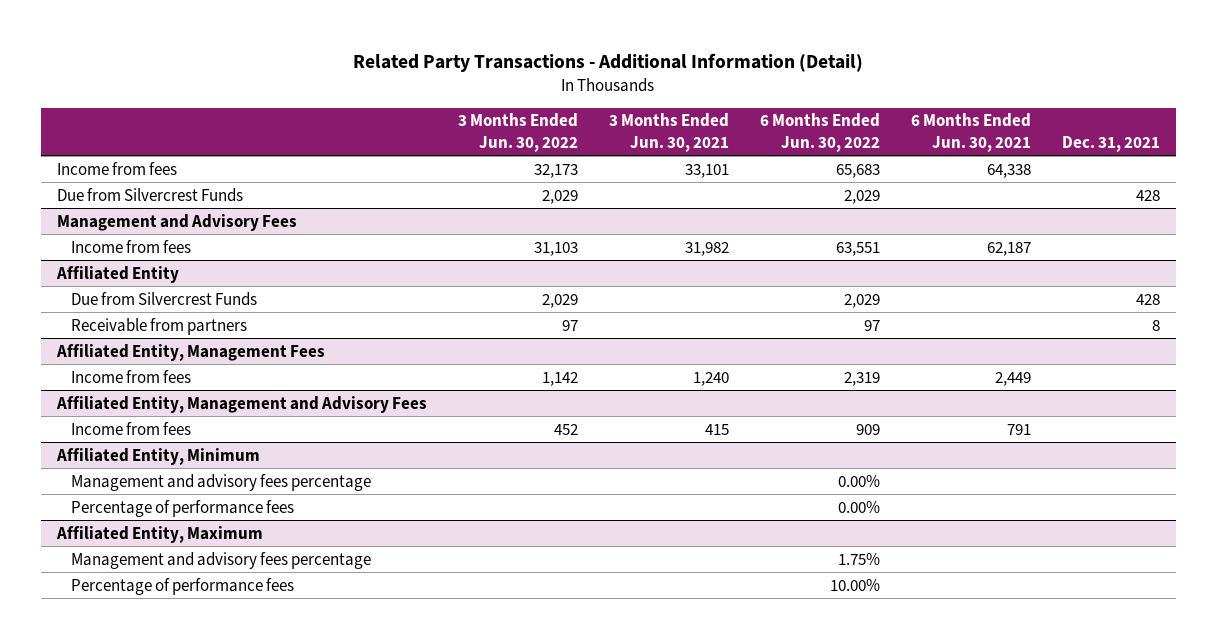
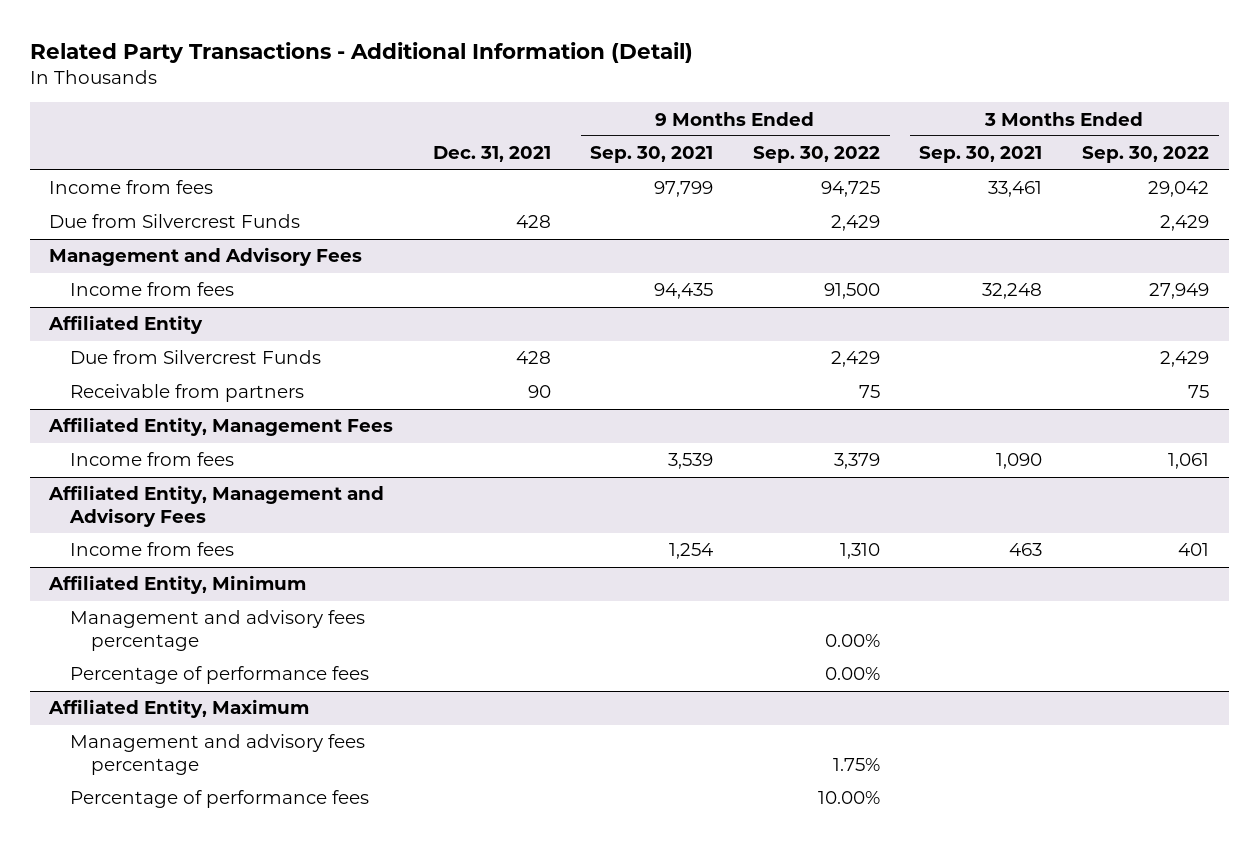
- | 3 Months Ended Jun. 30, 2022 | 3 Months Ended Jun. 30, 2021 | 6 Months Ended Jun. 30, 2022 | 6 Months Ended Jun. 30, 2021 | Dec. 31, 2021
+ | Dec. 31, 2021 | 9 Months Ended Sep. 30, 2021 | 9 Months Ended Sep. 30, 2022 | 3 Months Ended Sep. 30, 2021 | 3 Months Ended Sep. 30, 2022
@ Affiliated Entity
- Receivable from partners | 97 | | 97 | | 8
+ Receivable from partners | 90 | | 75 | | 75

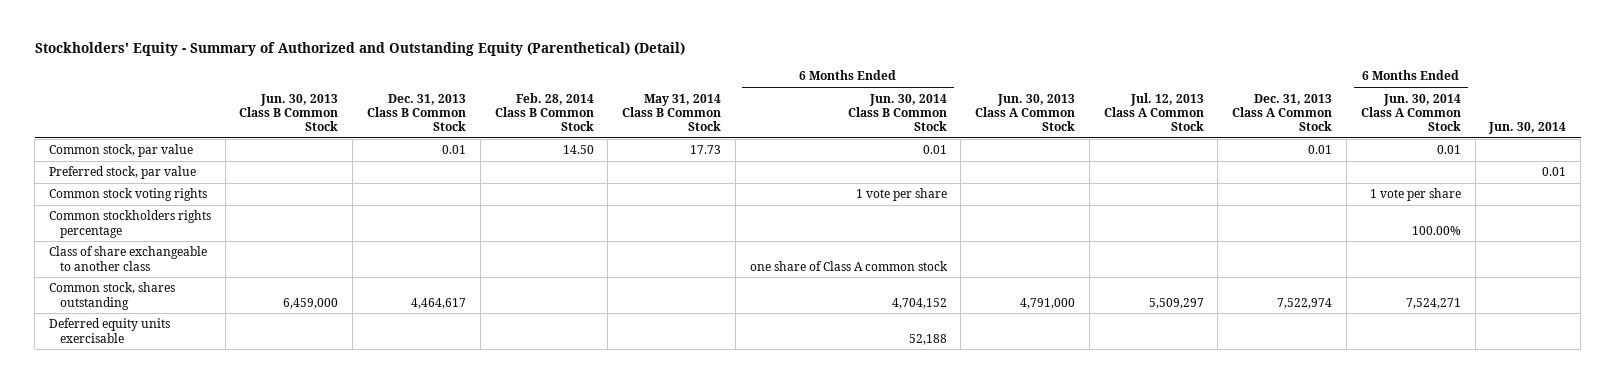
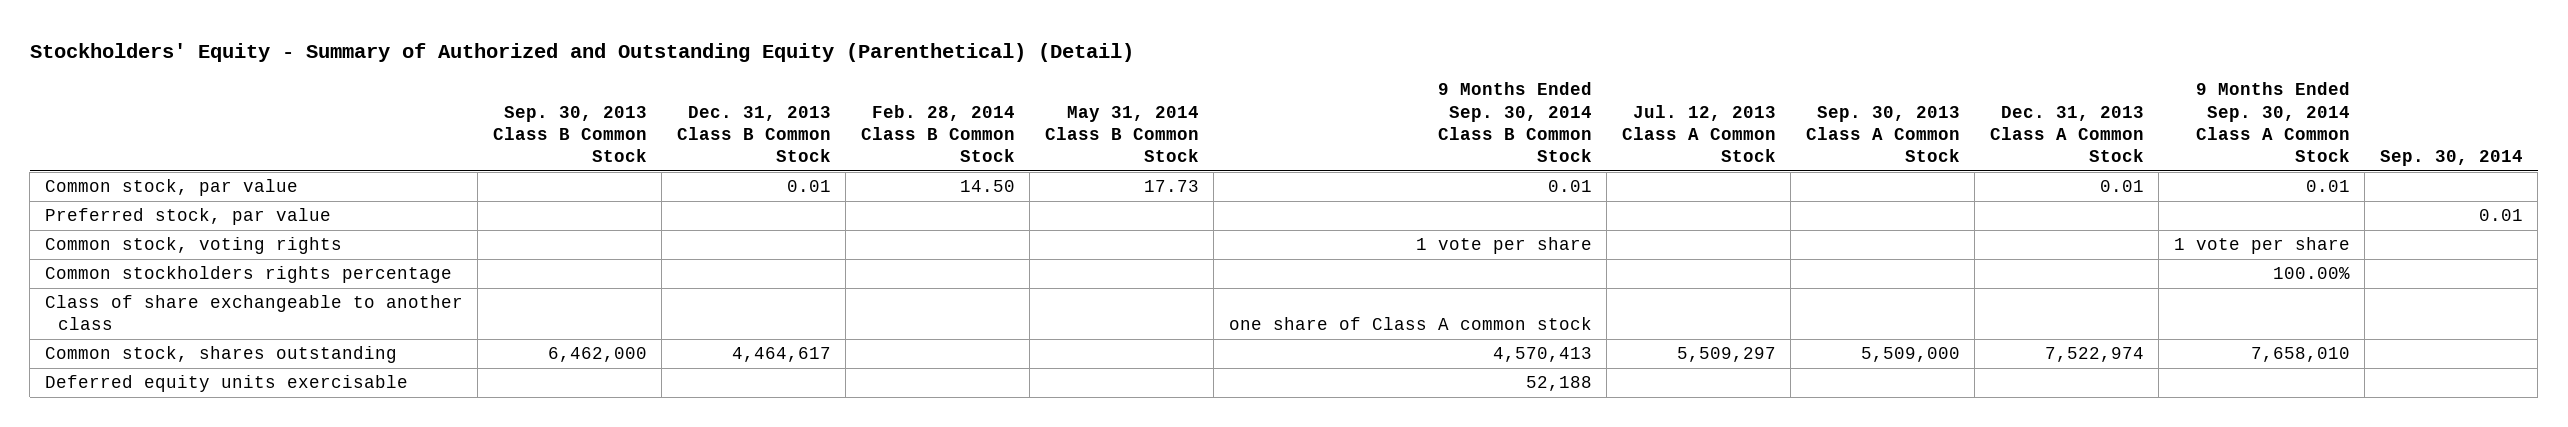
- | Jun. 30, 2013 Class B Common Stock | Dec. 31, 2013 Class B Common Stock | Feb. 28, 2014 Class B Common Stock | May 31, 2014 Class B Common Stock | 6 Months Ended Jun. 30, 2014 Class B Common Stock | Jun. 30, 2013 Class A Common Stock | Jul. 12, 2013 Class A Common Stock | Dec. 31, 2013 Class A Common Stock | 6 Months Ended Jun. 30, 2014 Class A Common Stock | Jun. 30, 2014
+ | Sep. 30, 2013 Class B Common Stock | Dec. 31, 2013 Class B Common Stock | Feb. 28, 2014 Class B Common Stock | May 31, 2014 Class B Common Stock | 9 Months Ended Sep. 30, 2014 Class B Common Stock | Jul. 12, 2013 Class A Common Stock | Sep. 30, 2013 Class A Common Stock | Dec. 31, 2013 Class A Common Stock | 9 Months Ended Sep. 30, 2014 Class A Common Stock | Sep. 30, 2014
- Common stock voting rights | | | | | 1 vote per share | | | | 1 vote per share |
+ Common stock, voting rights | | | | | 1 vote per share | | | | 1 vote per share |

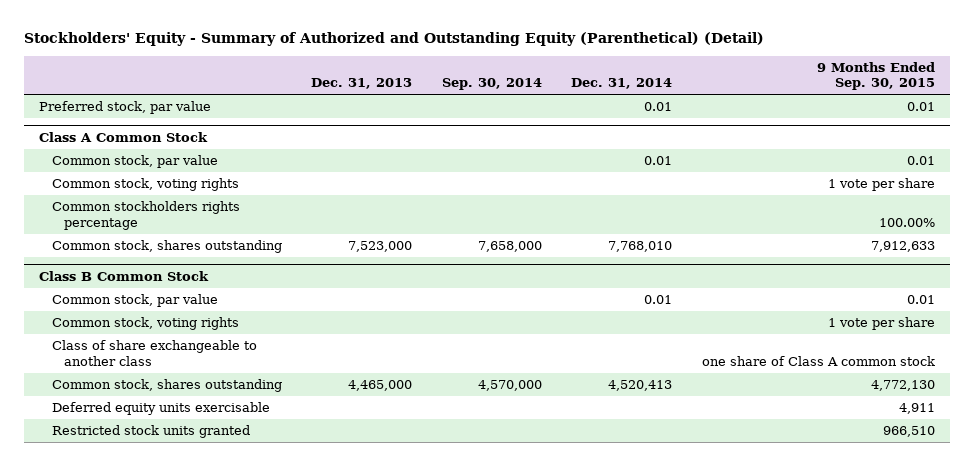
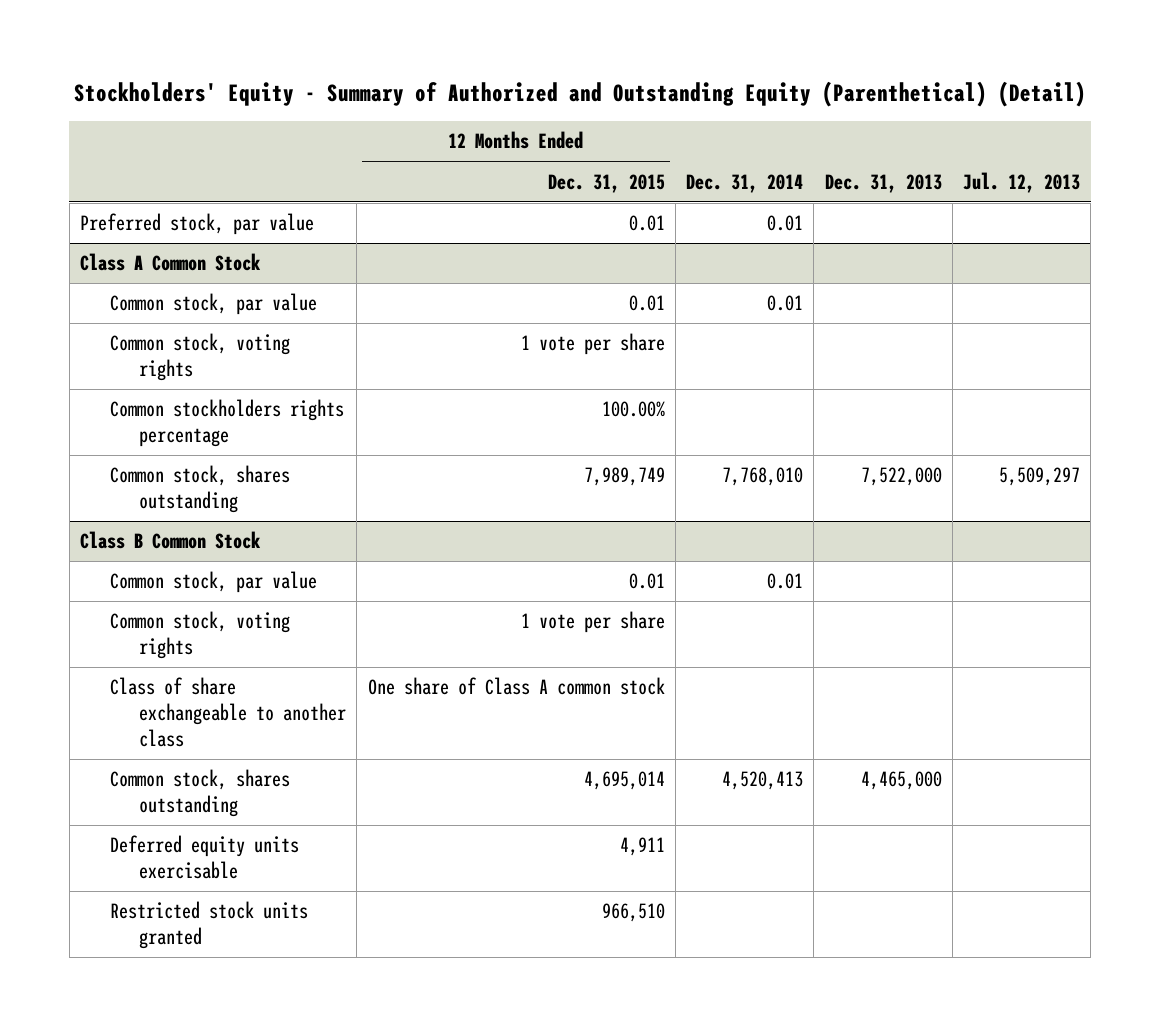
- | Dec. 31, 2013 | Sep. 30, 2014 | Dec. 31, 2014 | 9 Months Ended Sep. 30, 2015
+ | 12 Months Ended Dec. 31, 2015 | Dec. 31, 2014 | Dec. 31, 2013 | Jul. 12, 2013
@ Class A Common Stock
- Common stock, shares outstanding | 7,523,000 | 7,658,000 | 7,768,010 | 7,912,633
+ Common stock, shares outstanding | 7,989,749 | 7,768,010 | 7,522,000 | 5,509,297

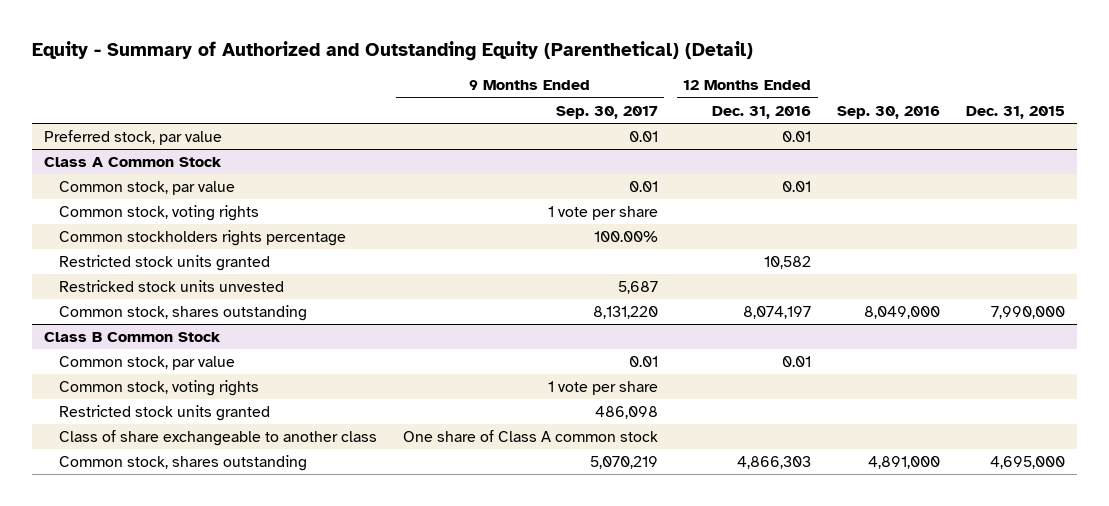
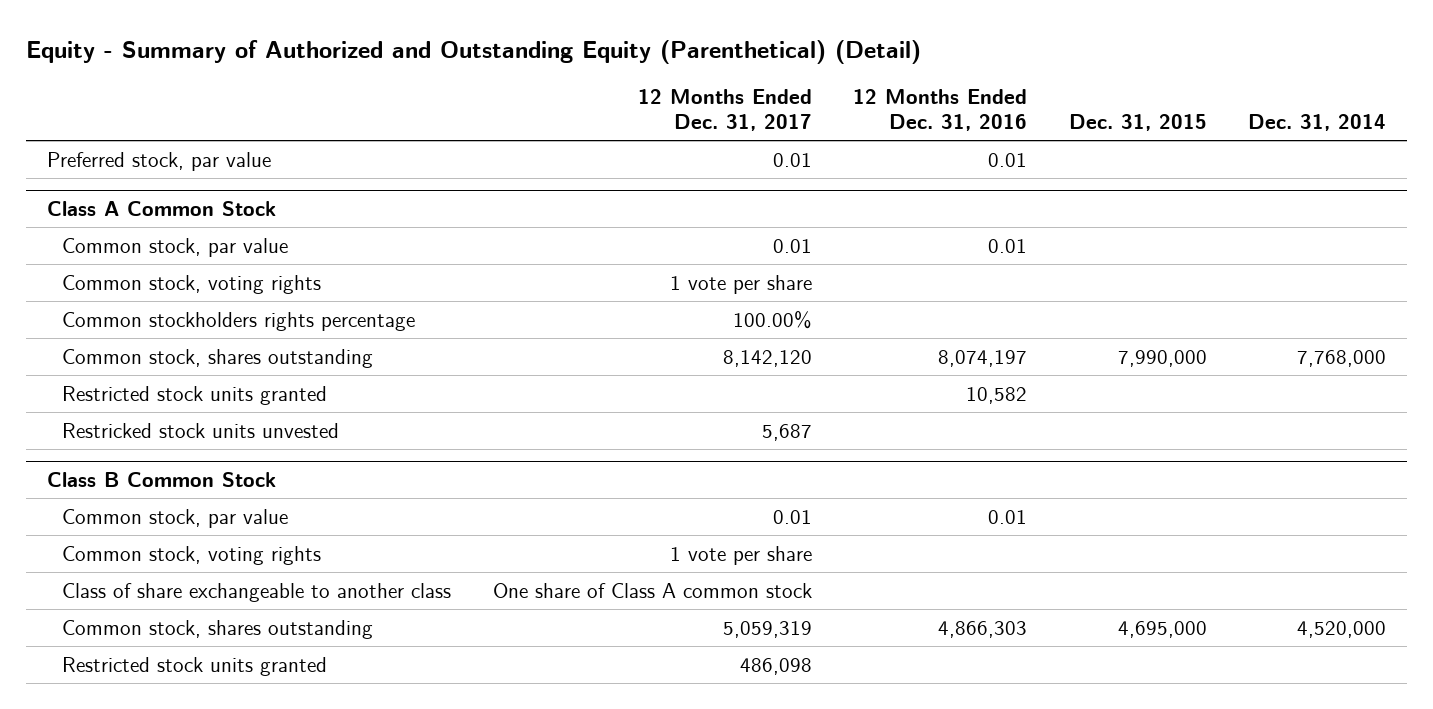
- | 9 Months Ended Sep. 30, 2017 | 12 Months Ended Dec. 31, 2016 | Sep. 30, 2016 | Dec. 31, 2015
+ | 12 Months Ended Dec. 31, 2017 | 12 Months Ended Dec. 31, 2016 | Dec. 31, 2015 | Dec. 31, 2014
@ Class A Common Stock
moved up: Common stock, shares outstanding | 8,142,120 | 8,074,197 | 7,990,000 | 7,768,000
@ Class B Common Stock
moved down: Restricted stock units granted | 486,098 | | |

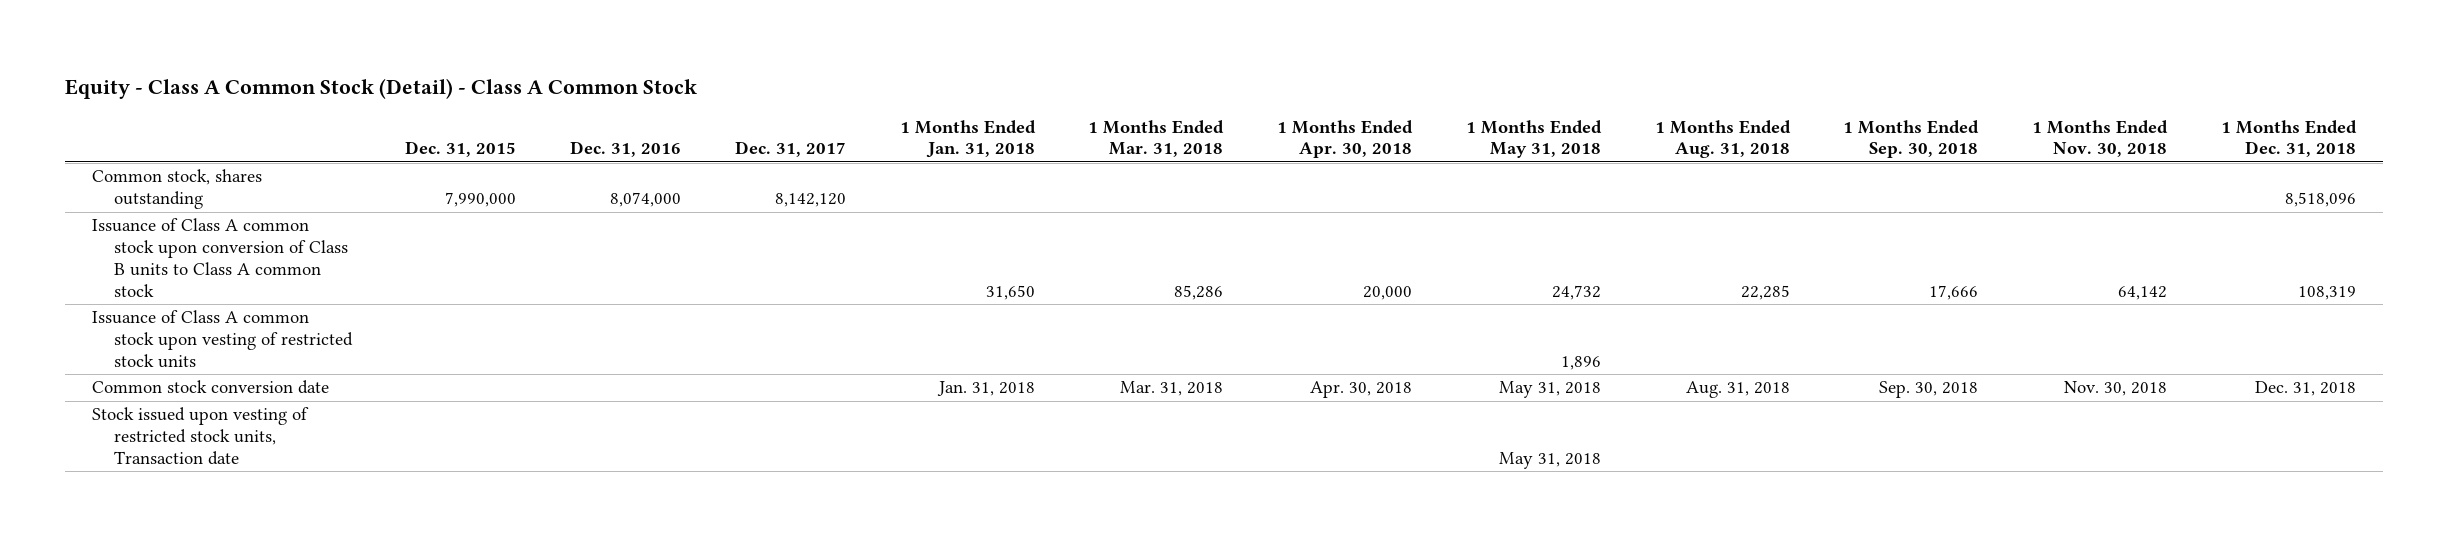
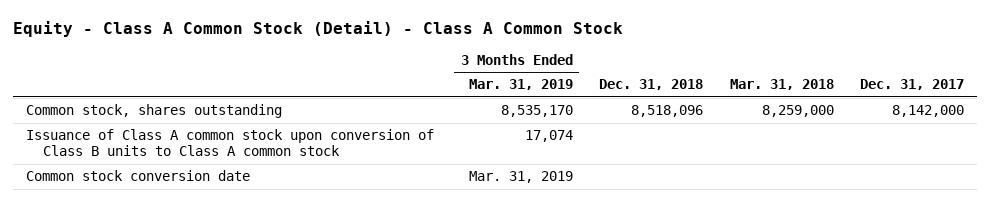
- | Dec. 31, 2015 | Dec. 31, 2016 | Dec. 31, 2017 | 1 Months Ended Jan. 31, 2018 | 1 Months Ended Mar. 31, 2018 | 1 Months Ended Apr. 30, 2018 | 1 Months Ended May 31, 2018 | 1 Months Ended Aug. 31, 2018 | 1 Months Ended Sep. 30, 2018 | 1 Months Ended Nov. 30, 2018 | 1 Months Ended Dec. 31, 2018
+ | 3 Months Ended Mar. 31, 2019 | Dec. 31, 2018 | Mar. 31, 2018 | Dec. 31, 2017
- Common stock, shares outstanding | 7,990,000 | 8,074,000 | 8,142,120 | | | | | | | | 8,518,096
+ Common stock, shares outstanding | 8,535,170 | 8,518,096 | 8,259,000 | 8,142,000
- Issuance of Class A common stock upon vesting of restricted stock units | | | | | | | 1,896 | | | |
- Stock issued upon vesting of restricted stock units, Transaction date | | | | | | | May 31, 2018 | | | |

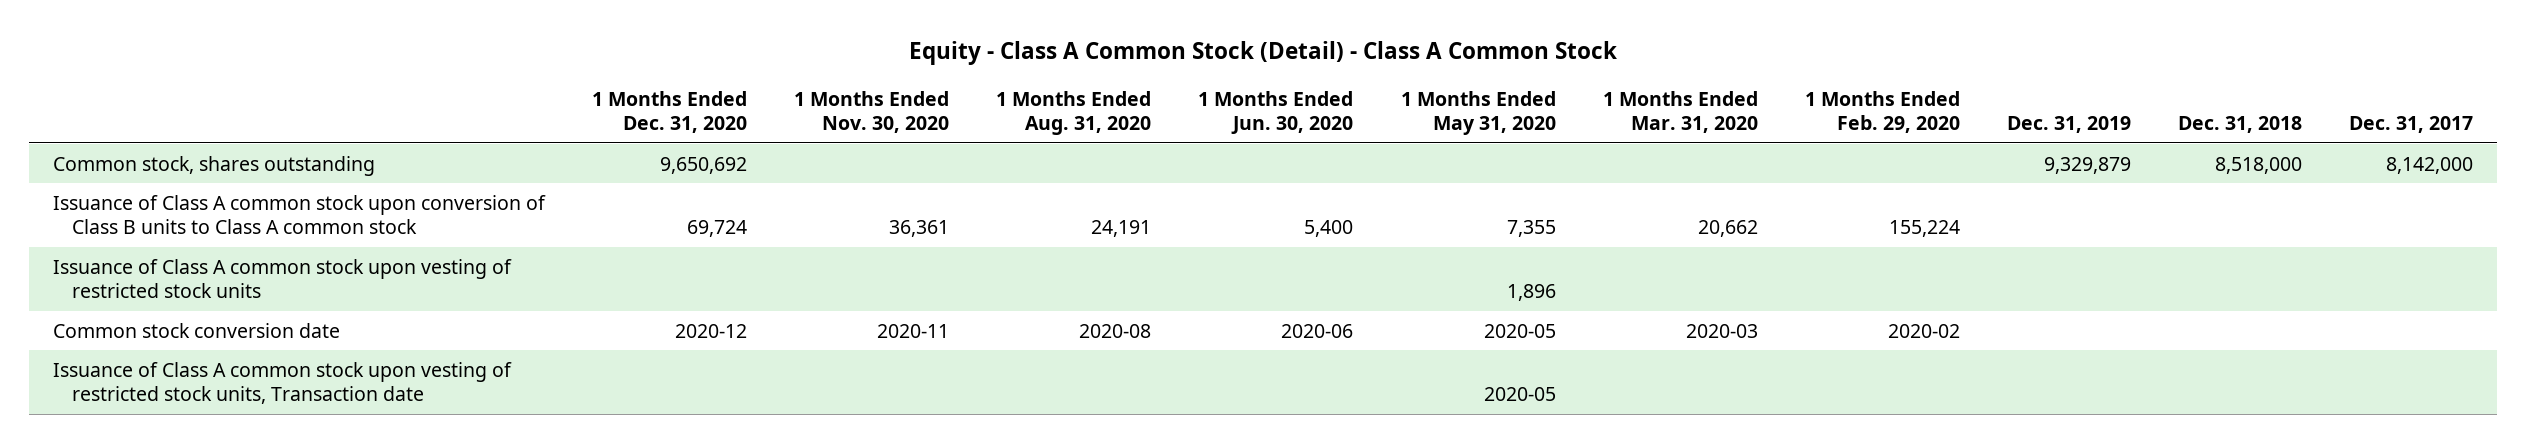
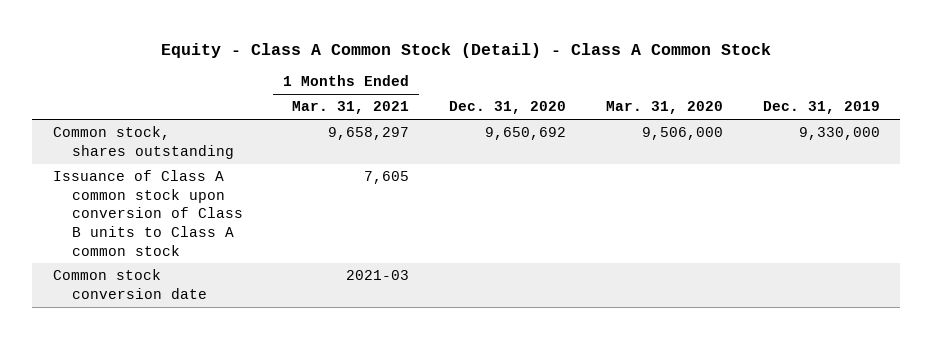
- | 1 Months Ended Dec. 31, 2020 | 1 Months Ended Nov. 30, 2020 | 1 Months Ended Aug. 31, 2020 | 1 Months Ended Jun. 30, 2020 | 1 Months Ended May 31, 2020 | 1 Months Ended Mar. 31, 2020 | 1 Months Ended Feb. 29, 2020 | Dec. 31, 2019 | Dec. 31, 2018 | Dec. 31, 2017
+ | 1 Months Ended Mar. 31, 2021 | Dec. 31, 2020 | Mar. 31, 2020 | Dec. 31, 2019
- Common stock, shares outstanding | 9,650,692 | | | | | | | 9,329,879 | 8,518,000 | 8,142,000
+ Common stock, shares outstanding | 9,658,297 | 9,650,692 | 9,506,000 | 9,330,000
- Issuance of Class A common stock upon vesting of restricted stock units | | | | | 1,896 | | | | |
- Issuance of Class A common stock upon vesting of restricted stock units, Transaction date | | | | | 2020-05 | | | | |

